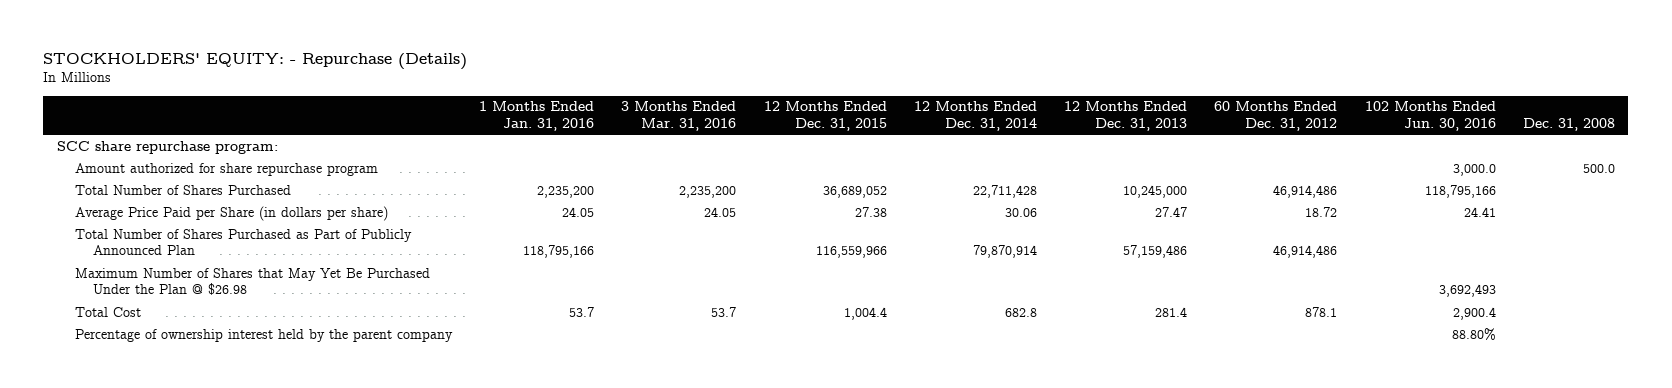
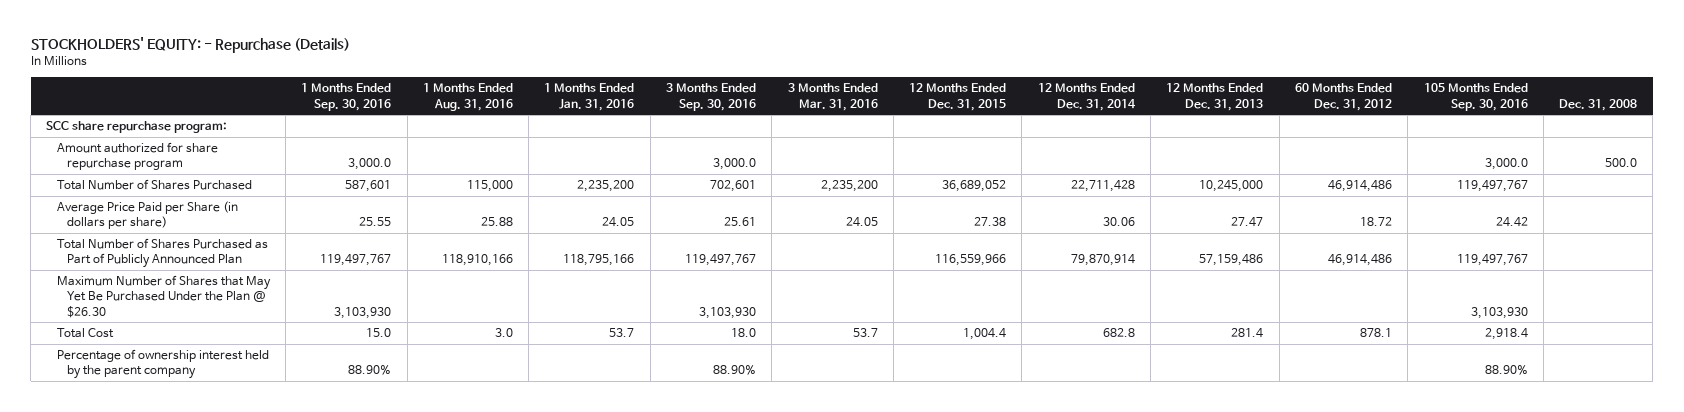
- | 1 Months Ended Jan. 31, 2016 | 3 Months Ended Mar. 31, 2016 | 12 Months Ended Dec. 31, 2015 | 12 Months Ended Dec. 31, 2014 | 12 Months Ended Dec. 31, 2013 | 60 Months Ended Dec. 31, 2012 | 102 Months Ended Jun. 30, 2016 | Dec. 31, 2008
+ | 1 Months Ended Sep. 30, 2016 | 1 Months Ended Aug. 31, 2016 | 1 Months Ended Jan. 31, 2016 | 3 Months Ended Sep. 30, 2016 | 3 Months Ended Mar. 31, 2016 | 12 Months Ended Dec. 31, 2015 | 12 Months Ended Dec. 31, 2014 | 12 Months Ended Dec. 31, 2013 | 60 Months Ended Dec. 31, 2012 | 105 Months Ended Sep. 30, 2016 | Dec. 31, 2008
- Maximum Number of Shares that May Yet Be Purchased Under the Plan @ $26.98 | | | | | | | 3,692,493 |
+ Maximum Number of Shares that May Yet Be Purchased Under the Plan @ $26.30 | 3,103,930 | | | 3,103,930 | | | | | | 3,103,930 |

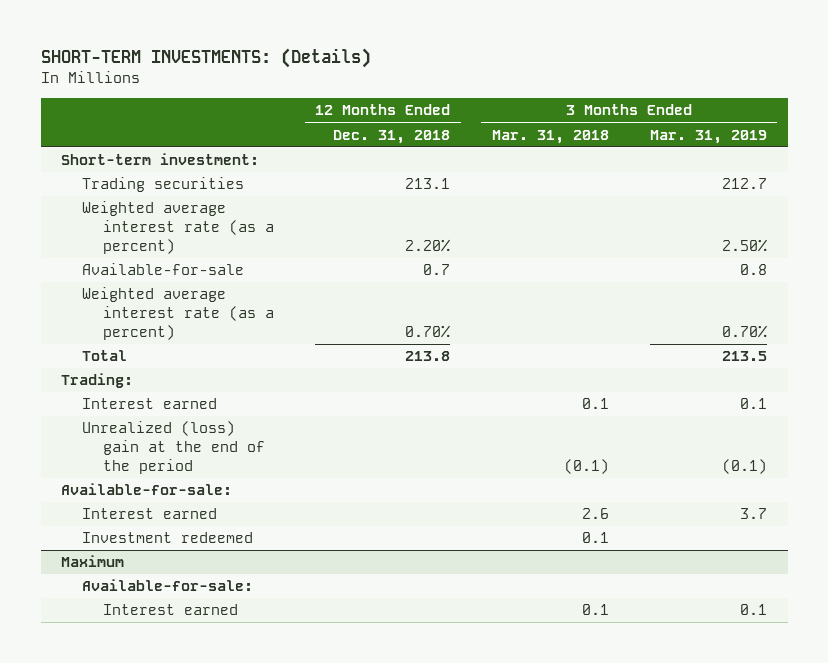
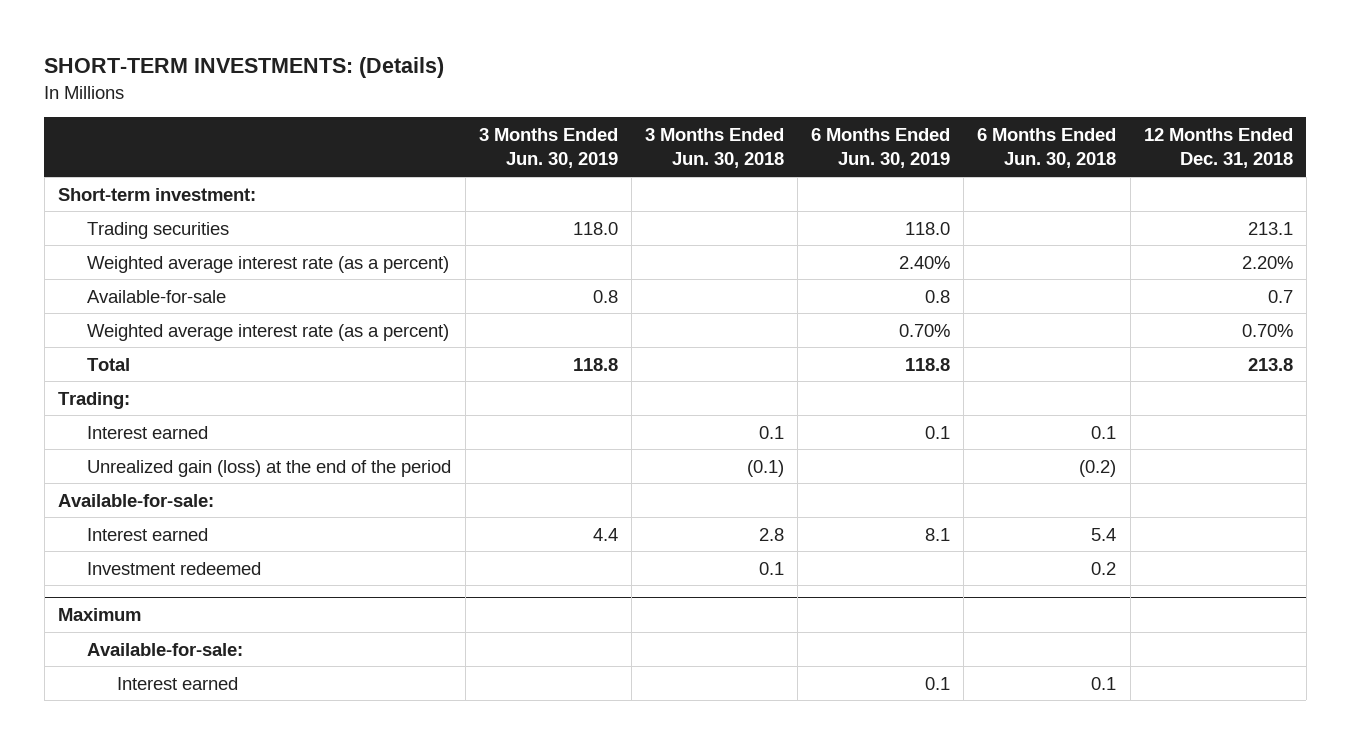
- | 12 Months Ended Dec. 31, 2018 | 3 Months Ended Mar. 31, 2018 | 3 Months Ended Mar. 31, 2019
+ | 3 Months Ended Jun. 30, 2019 | 3 Months Ended Jun. 30, 2018 | 6 Months Ended Jun. 30, 2019 | 6 Months Ended Jun. 30, 2018 | 12 Months Ended Dec. 31, 2018
- Unrealized (loss) gain at the end of the period | | (0.1) | (0.1)
+ Unrealized gain (loss) at the end of the period | | (0.1) | | (0.2) |

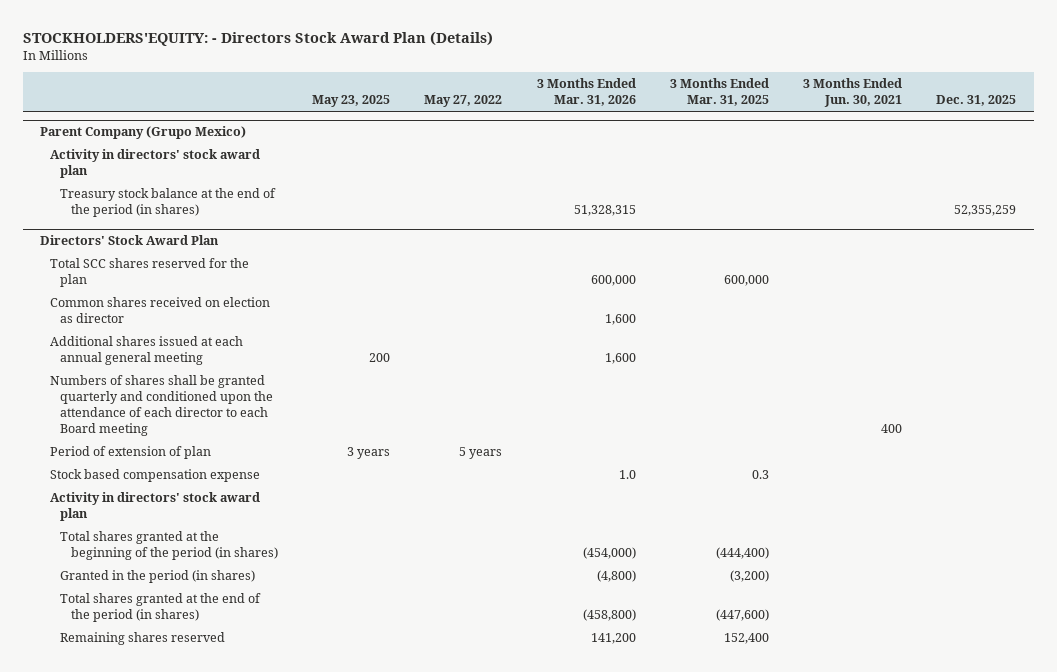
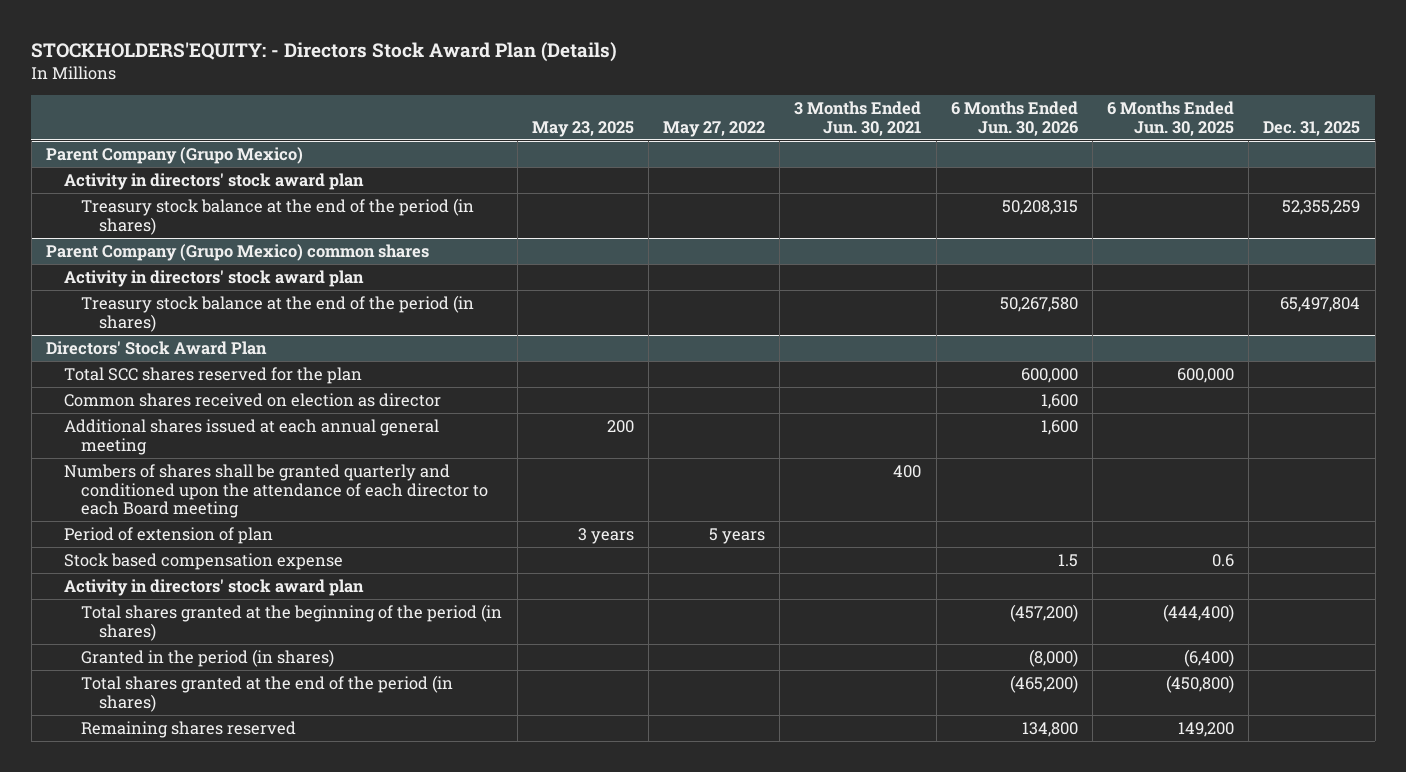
- | May 23, 2025 | May 27, 2022 | 3 Months Ended Mar. 31, 2026 | 3 Months Ended Mar. 31, 2025 | 3 Months Ended Jun. 30, 2021 | Dec. 31, 2025
+ | May 23, 2025 | May 27, 2022 | 3 Months Ended Jun. 30, 2021 | 6 Months Ended Jun. 30, 2026 | 6 Months Ended Jun. 30, 2025 | Dec. 31, 2025
+ Parent Company (Grupo Mexico) common shares
+ Activity in directors' stock award plan
+ Treasury stock balance at the end of the period (in shares) | | | | 50,267,580 | | 65,497,804

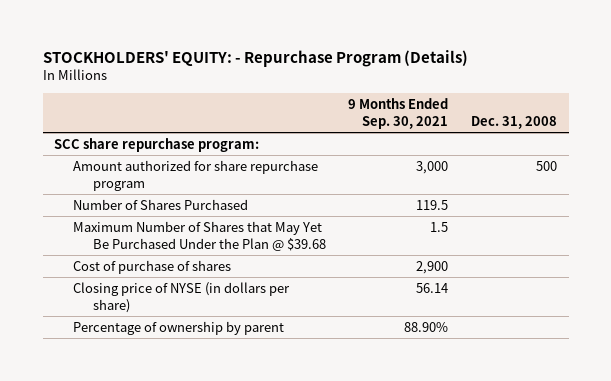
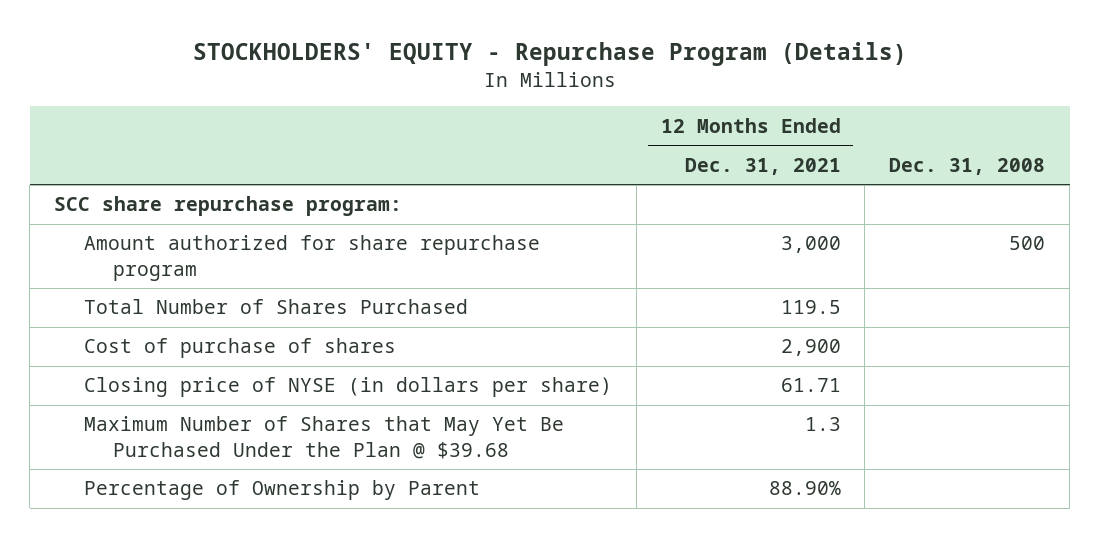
- STOCKHOLDERS' EQUITY: - Repurchase Program (Details)
+ STOCKHOLDERS' EQUITY - Repurchase Program (Details)
- | 9 Months Ended Sep. 30, 2021 | Dec. 31, 2008
+ | 12 Months Ended Dec. 31, 2021 | Dec. 31, 2008
- Number of Shares Purchased | 119.5 |
+ Total Number of Shares Purchased | 119.5 |
- Percentage of ownership by parent | 88.90% |
moved down: Maximum Number of Shares that May Yet Be Purchased Under the Plan @ $39.68 | 1.3 |
+ Percentage of Ownership by Parent | 88.90% |

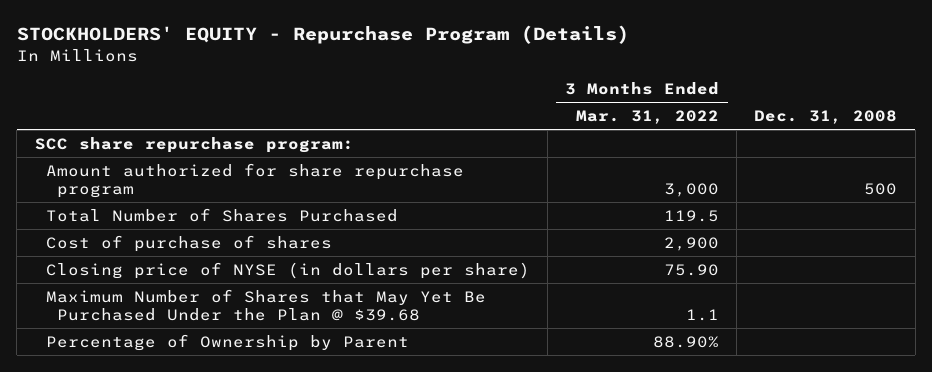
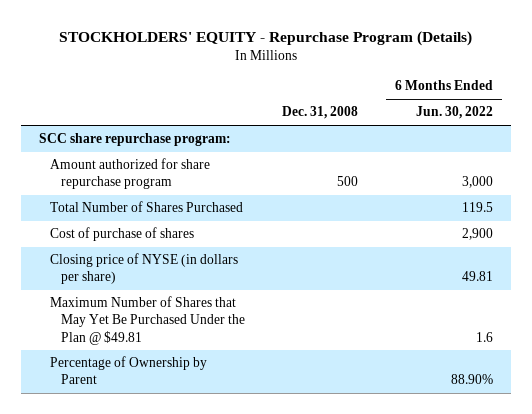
- | 3 Months Ended Mar. 31, 2022 | Dec. 31, 2008
+ | Dec. 31, 2008 | 6 Months Ended Jun. 30, 2022
- Maximum Number of Shares that May Yet Be Purchased Under the Plan @ $39.68 | 1.1 |
+ Maximum Number of Shares that May Yet Be Purchased Under the Plan @ $49.81 | | 1.6

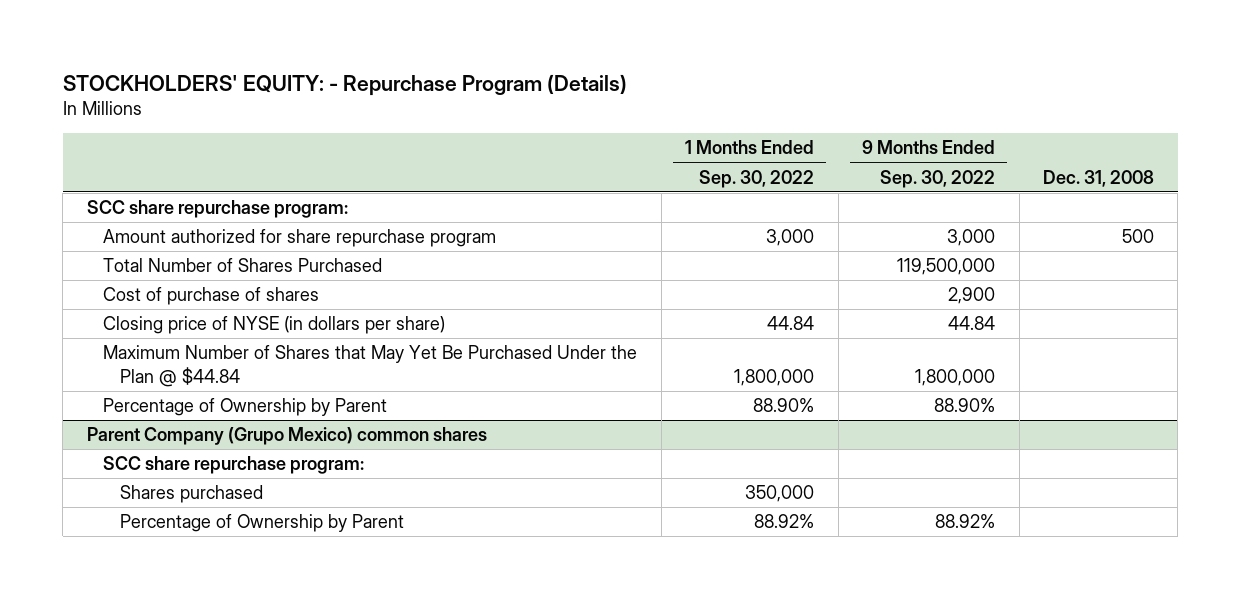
- STOCKHOLDERS' EQUITY - Repurchase Program (Details)
+ STOCKHOLDERS' EQUITY: - Repurchase Program (Details)
- | Dec. 31, 2008 | 6 Months Ended Jun. 30, 2022
+ | 1 Months Ended Sep. 30, 2022 | 9 Months Ended Sep. 30, 2022 | Dec. 31, 2008
- Maximum Number of Shares that May Yet Be Purchased Under the Plan @ $49.81 | | 1.6
+ Maximum Number of Shares that May Yet Be Purchased Under the Plan @ $44.84 | 1,800,000 | 1,800,000 |
+ Parent Company (Grupo Mexico) common shares
+ SCC share repurchase program:
+ Shares purchased | 350,000 | |
+ Percentage of Ownership by Parent | 88.92% | 88.92% |

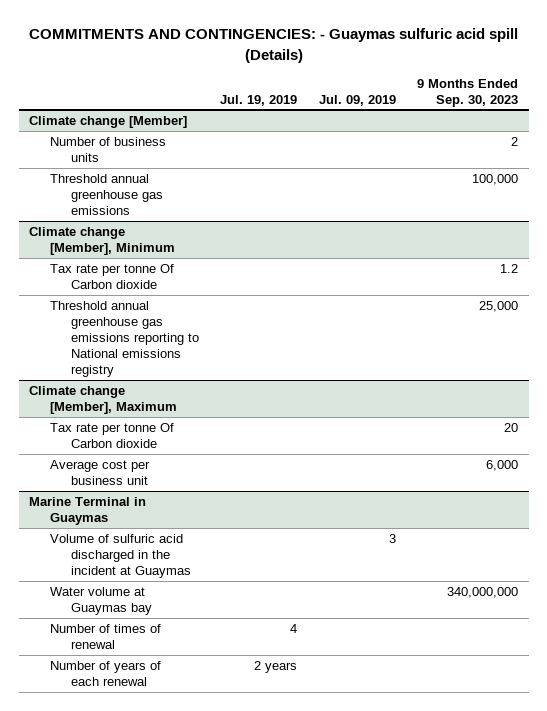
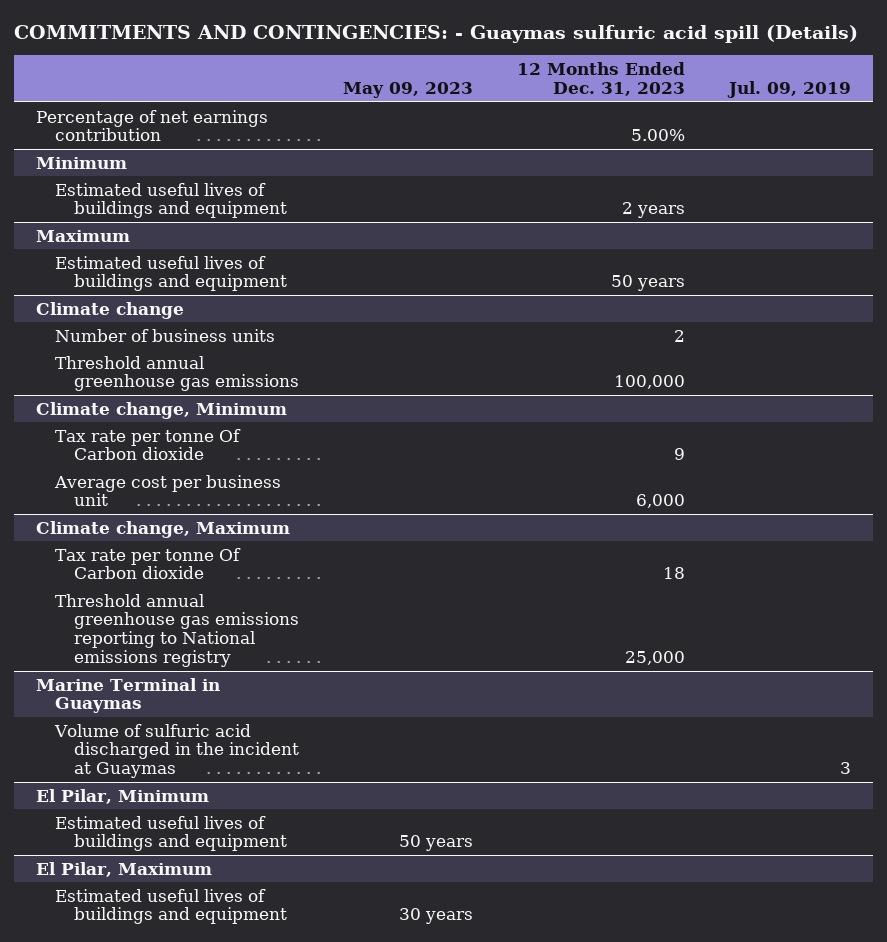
- | Jul. 19, 2019 | Jul. 09, 2019 | 9 Months Ended Sep. 30, 2023
+ | May 09, 2023 | 12 Months Ended Dec. 31, 2023 | Jul. 09, 2019
- Climate change [Member]
+ Percentage of net earnings contribution | | 5.00% |
+ Minimum
+ Estimated useful lives of buildings and equipment | | 2 years |
+ Maximum
+ Estimated useful lives of buildings and equipment | | 50 years |
+ Climate change
- Climate change [Member], Minimum
+ Climate change, Minimum
- Threshold annual greenhouse gas emissions reporting to National emissions registry | | | 25,000
- Climate change [Member], Maximum
+ Average cost per business unit | | 6,000 |
+ Climate change, Maximum
- Average cost per business unit | | | 6,000
+ Threshold annual greenhouse gas emissions reporting to National emissions registry | | 25,000 |
@ Marine Terminal in Guaymas
- Water volume at Guaymas bay | | | 340,000,000
- Number of times of renewal | 4 | |
- Number of years of each renewal | 2 years | |
+ El Pilar, Minimum
+ Estimated useful lives of buildings and equipment | 50 years | |
+ El Pilar, Maximum
+ Estimated useful lives of buildings and equipment | 30 years | |

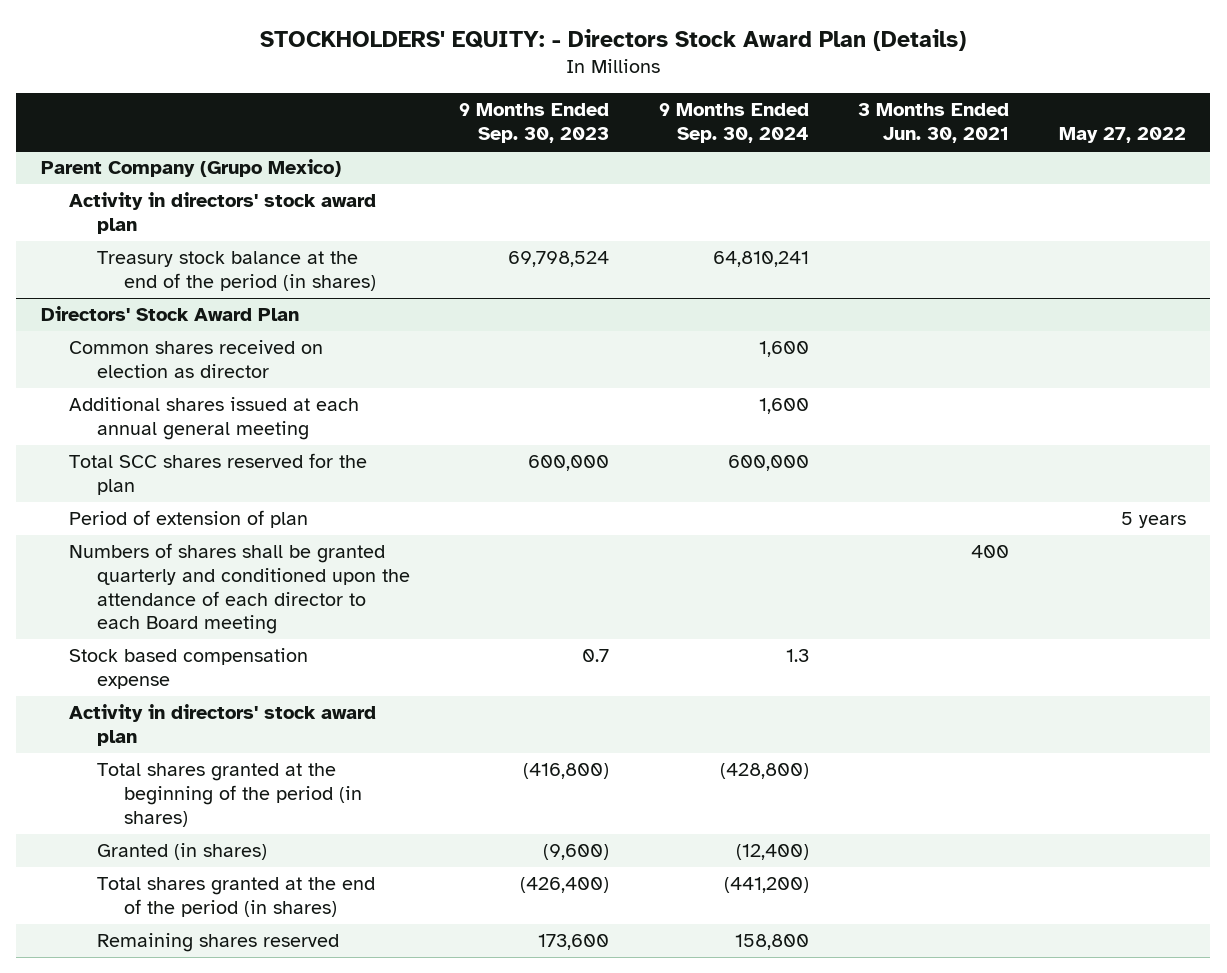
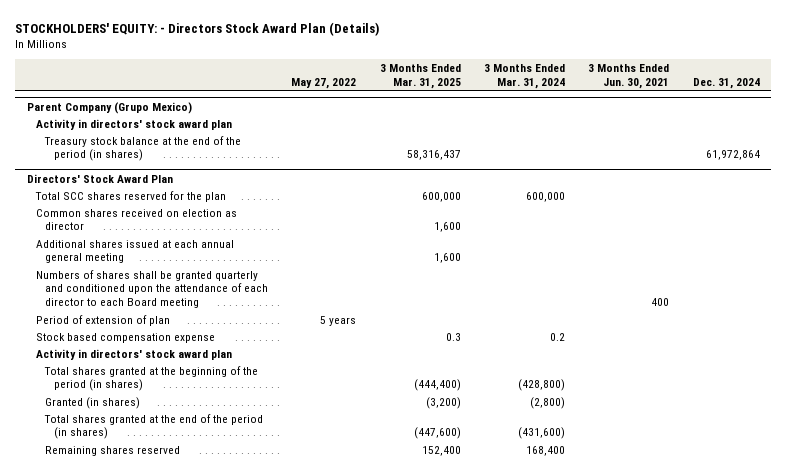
- | 9 Months Ended Sep. 30, 2023 | 9 Months Ended Sep. 30, 2024 | 3 Months Ended Jun. 30, 2021 | May 27, 2022
+ | May 27, 2022 | 3 Months Ended Mar. 31, 2025 | 3 Months Ended Mar. 31, 2024 | 3 Months Ended Jun. 30, 2021 | Dec. 31, 2024
@ Directors' Stock Award Plan
moved up: Total SCC shares reserved for the plan | | 600,000 | 600,000 | |
moved down: Period of extension of plan | 5 years | | | |

